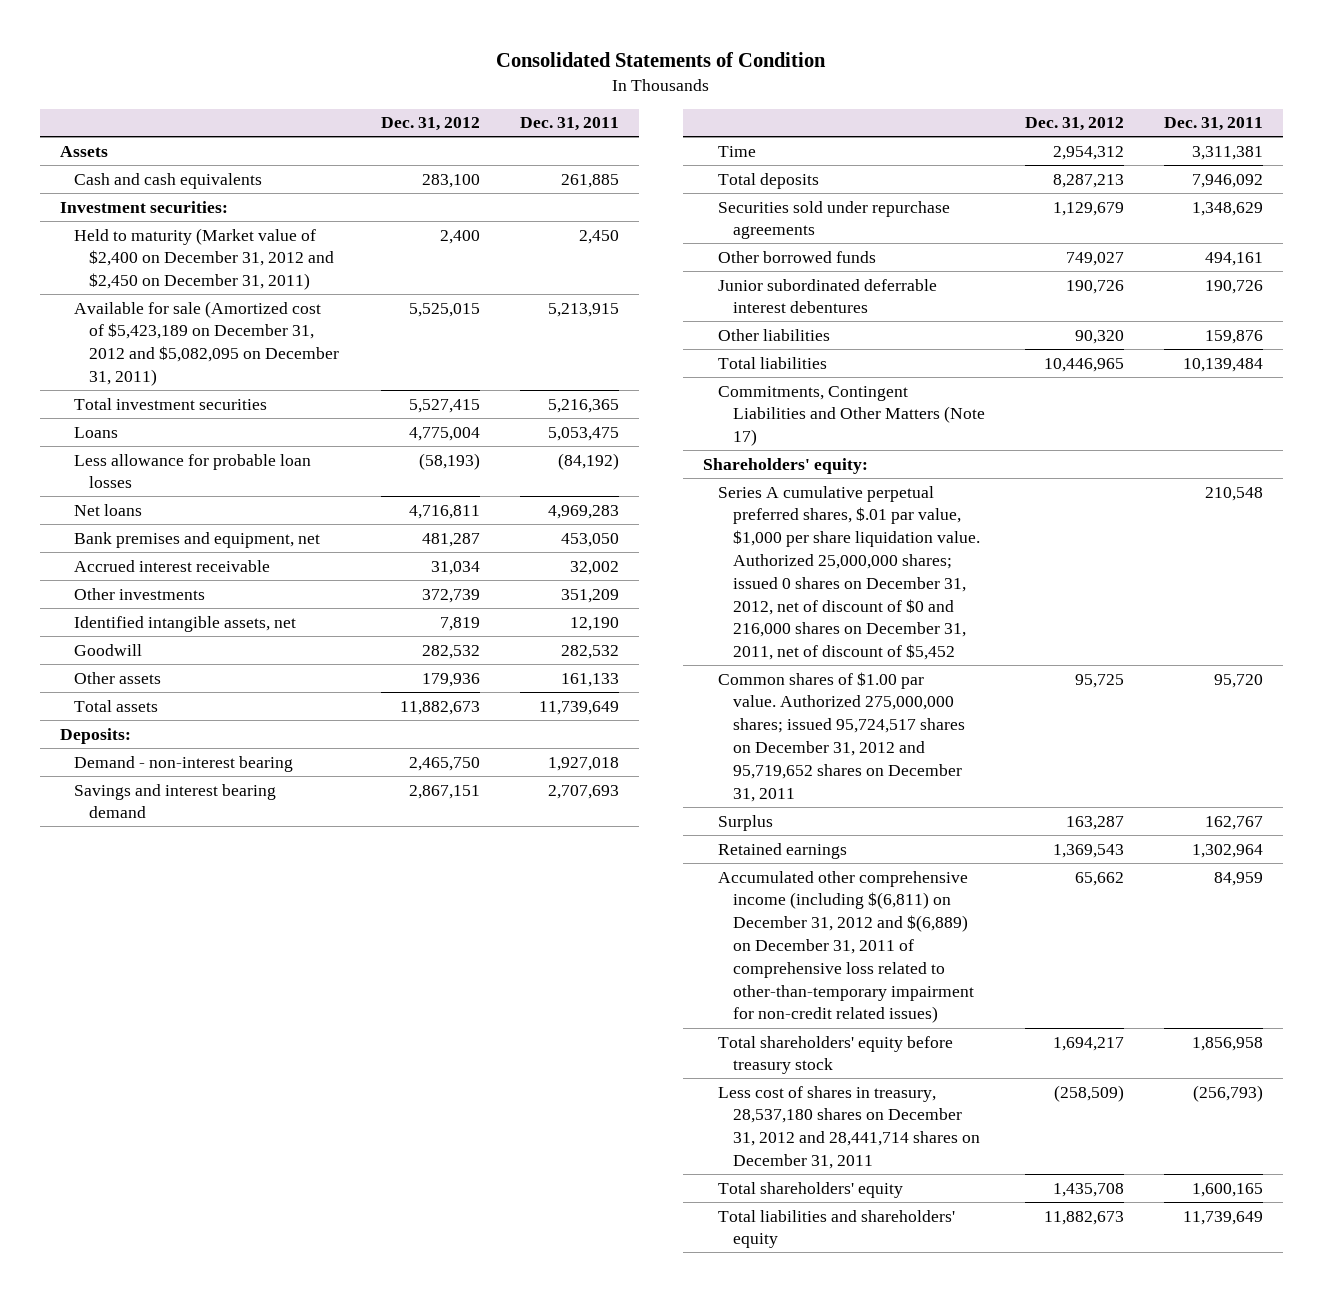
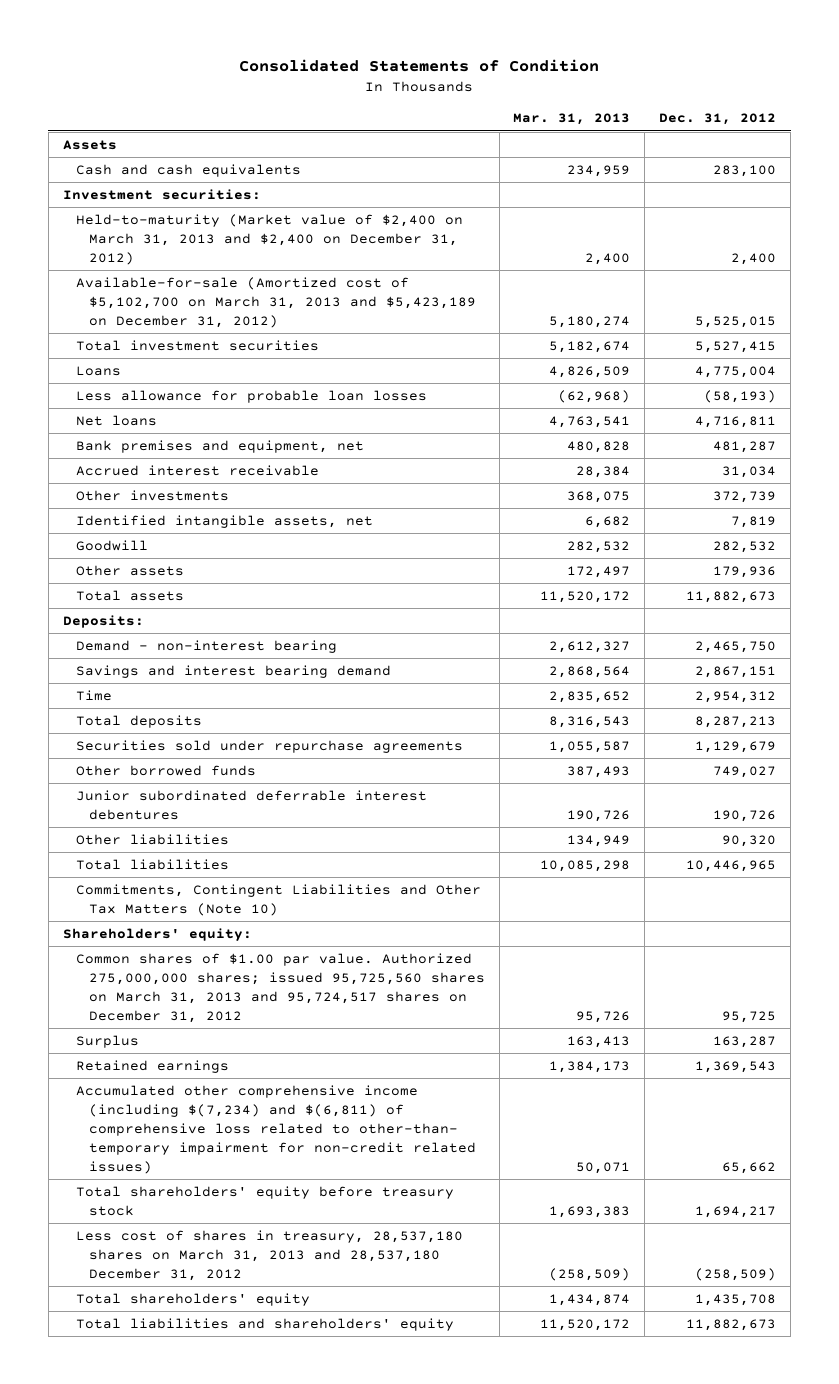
- | Dec. 31, 2012 | Dec. 31, 2011
+ | Mar. 31, 2013 | Dec. 31, 2012
- Held to maturity (Market value of $2,400 on December 31, 2012 and $2,450 on December 31, 2011) | 2,400 | 2,450
- Available for sale (Amortized cost of $5,423,189 on December 31, 2012 and $5,082,095 on December 31, 2011) | 5,525,015 | 5,213,915
+ Held-to-maturity (Market value of $2,400 on March 31, 2013 and $2,400 on December 31, 2012) | 2,400 | 2,400
+ Available-for-sale (Amortized cost of $5,102,700 on March 31, 2013 and $5,423,189 on December 31, 2012) | 5,180,274 | 5,525,015
- Commitments, Contingent Liabilities and Other Matters (Note 17)
+ Commitments, Contingent Liabilities and Other Tax Matters (Note 10)
- Series A cumulative perpetual preferred shares, $.01 par value, $1,000 per share liquidation value. Authorized 25,000,000 shares; issued 0 shares on December 31, 2012, net of discount of $0 and 216,000 shares on December 31, 2011, net of discount of $5,452 | | 210,548
- Common shares of $1.00 par value. Authorized 275,000,000 shares; issued 95,724,517 shares on December 31, 2012 and 95,719,652 shares on December 31, 2011 | 95,725 | 95,720
+ Common shares of $1.00 par value. Authorized 275,000,000 shares; issued 95,725,560 shares on March 31, 2013 and 95,724,517 shares on December 31, 2012 | 95,726 | 95,725
- Accumulated other comprehensive income (including $(6,811) on December 31, 2012 and $(6,889) on December 31, 2011 of comprehensive loss related to other-than-temporary impairment for non-credit related issues) | 65,662 | 84,959
+ Accumulated other comprehensive income (including $(7,234) and $(6,811) of comprehensive loss related to other-than- temporary impairment for non-credit related issues) | 50,071 | 65,662
- Less cost of shares in treasury, 28,537,180 shares on December 31, 2012 and 28,441,714 shares on December 31, 2011 | (258,509) | (256,793)
+ Less cost of shares in treasury, 28,537,180 shares on March 31, 2013 and 28,537,180 December 31, 2012 | (258,509) | (258,509)

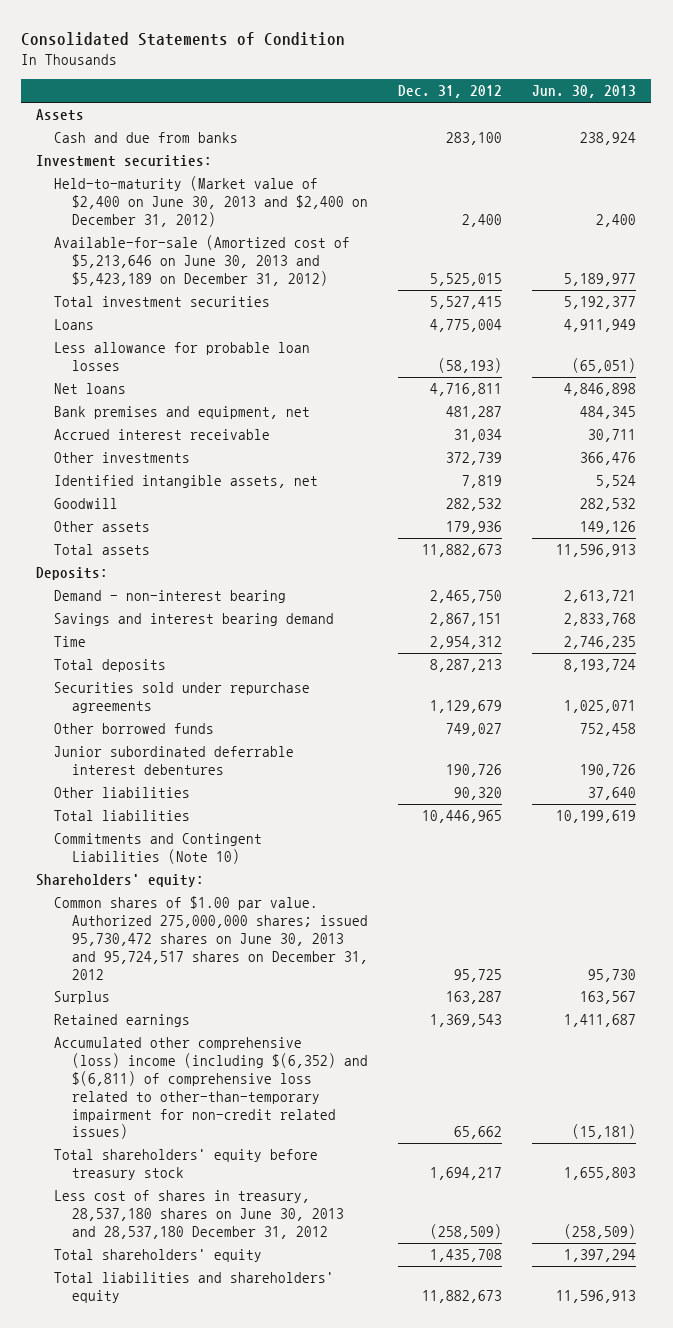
- | Mar. 31, 2013 | Dec. 31, 2012
+ | Dec. 31, 2012 | Jun. 30, 2013
- Cash and cash equivalents | 234,959 | 283,100
+ Cash and due from banks | 283,100 | 238,924
- Held-to-maturity (Market value of $2,400 on March 31, 2013 and $2,400 on December 31, 2012) | 2,400 | 2,400
- Available-for-sale (Amortized cost of $5,102,700 on March 31, 2013 and $5,423,189 on December 31, 2012) | 5,180,274 | 5,525,015
+ Held-to-maturity (Market value of $2,400 on June 30, 2013 and $2,400 on December 31, 2012) | 2,400 | 2,400
+ Available-for-sale (Amortized cost of $5,213,646 on June 30, 2013 and $5,423,189 on December 31, 2012) | 5,525,015 | 5,189,977
- Commitments, Contingent Liabilities and Other Tax Matters (Note 10)
+ Commitments and Contingent Liabilities (Note 10)
- Common shares of $1.00 par value. Authorized 275,000,000 shares; issued 95,725,560 shares on March 31, 2013 and 95,724,517 shares on December 31, 2012 | 95,726 | 95,725
+ Common shares of $1.00 par value. Authorized 275,000,000 shares; issued 95,730,472 shares on June 30, 2013 and 95,724,517 shares on December 31, 2012 | 95,725 | 95,730
- Accumulated other comprehensive income (including $(7,234) and $(6,811) of comprehensive loss related to other-than- temporary impairment for non-credit related issues) | 50,071 | 65,662
+ Accumulated other comprehensive (loss) income (including $(6,352) and $(6,811) of comprehensive loss related to other-than-temporary impairment for non-credit related issues) | 65,662 | (15,181)
- Less cost of shares in treasury, 28,537,180 shares on March 31, 2013 and 28,537,180 December 31, 2012 | (258,509) | (258,509)
+ Less cost of shares in treasury, 28,537,180 shares on June 30, 2013 and 28,537,180 December 31, 2012 | (258,509) | (258,509)

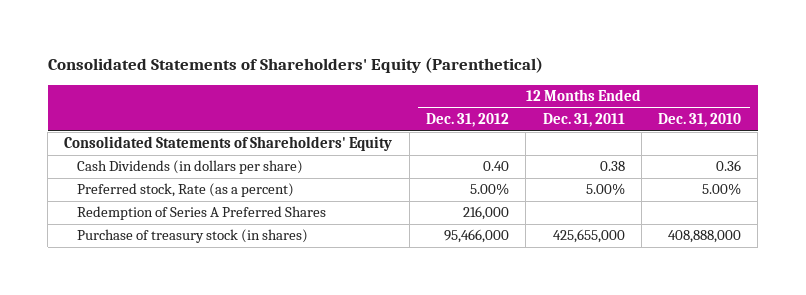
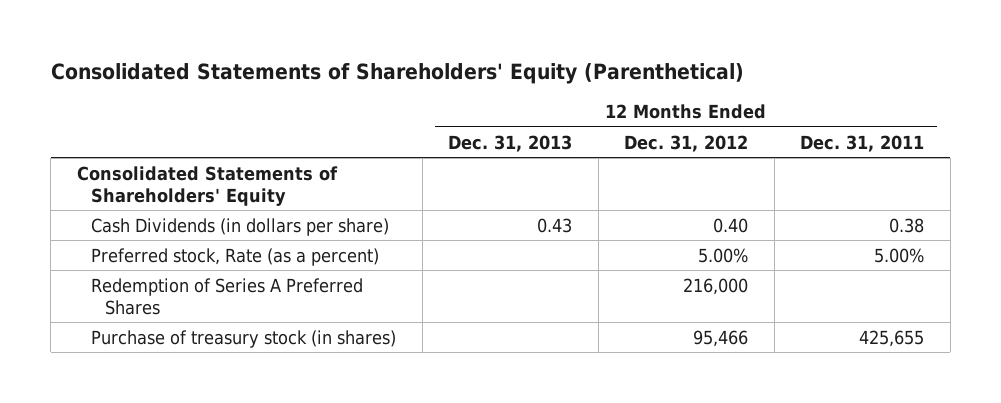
- | 12 Months Ended Dec. 31, 2012 | 12 Months Ended Dec. 31, 2011 | 12 Months Ended Dec. 31, 2010
+ | 12 Months Ended Dec. 31, 2013 | 12 Months Ended Dec. 31, 2012 | 12 Months Ended Dec. 31, 2011
- Purchase of treasury stock (in shares) | 95,466,000 | 425,655,000 | 408,888,000
+ Purchase of treasury stock (in shares) | | 95,466 | 425,655

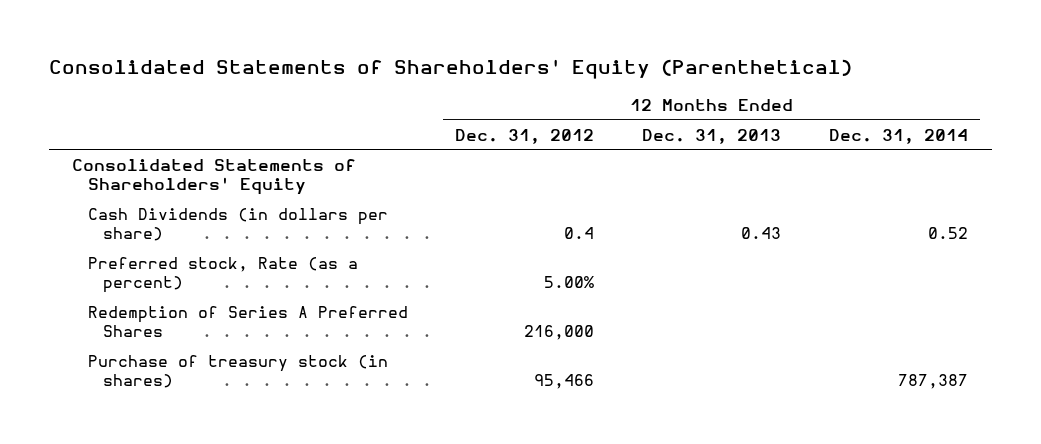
- | 12 Months Ended Dec. 31, 2013 | 12 Months Ended Dec. 31, 2012 | 12 Months Ended Dec. 31, 2011
+ | 12 Months Ended Dec. 31, 2012 | 12 Months Ended Dec. 31, 2013 | 12 Months Ended Dec. 31, 2014
- Cash Dividends (in dollars per share) | 0.43 | 0.40 | 0.38
+ Cash Dividends (in dollars per share) | 0.4 | 0.43 | 0.52

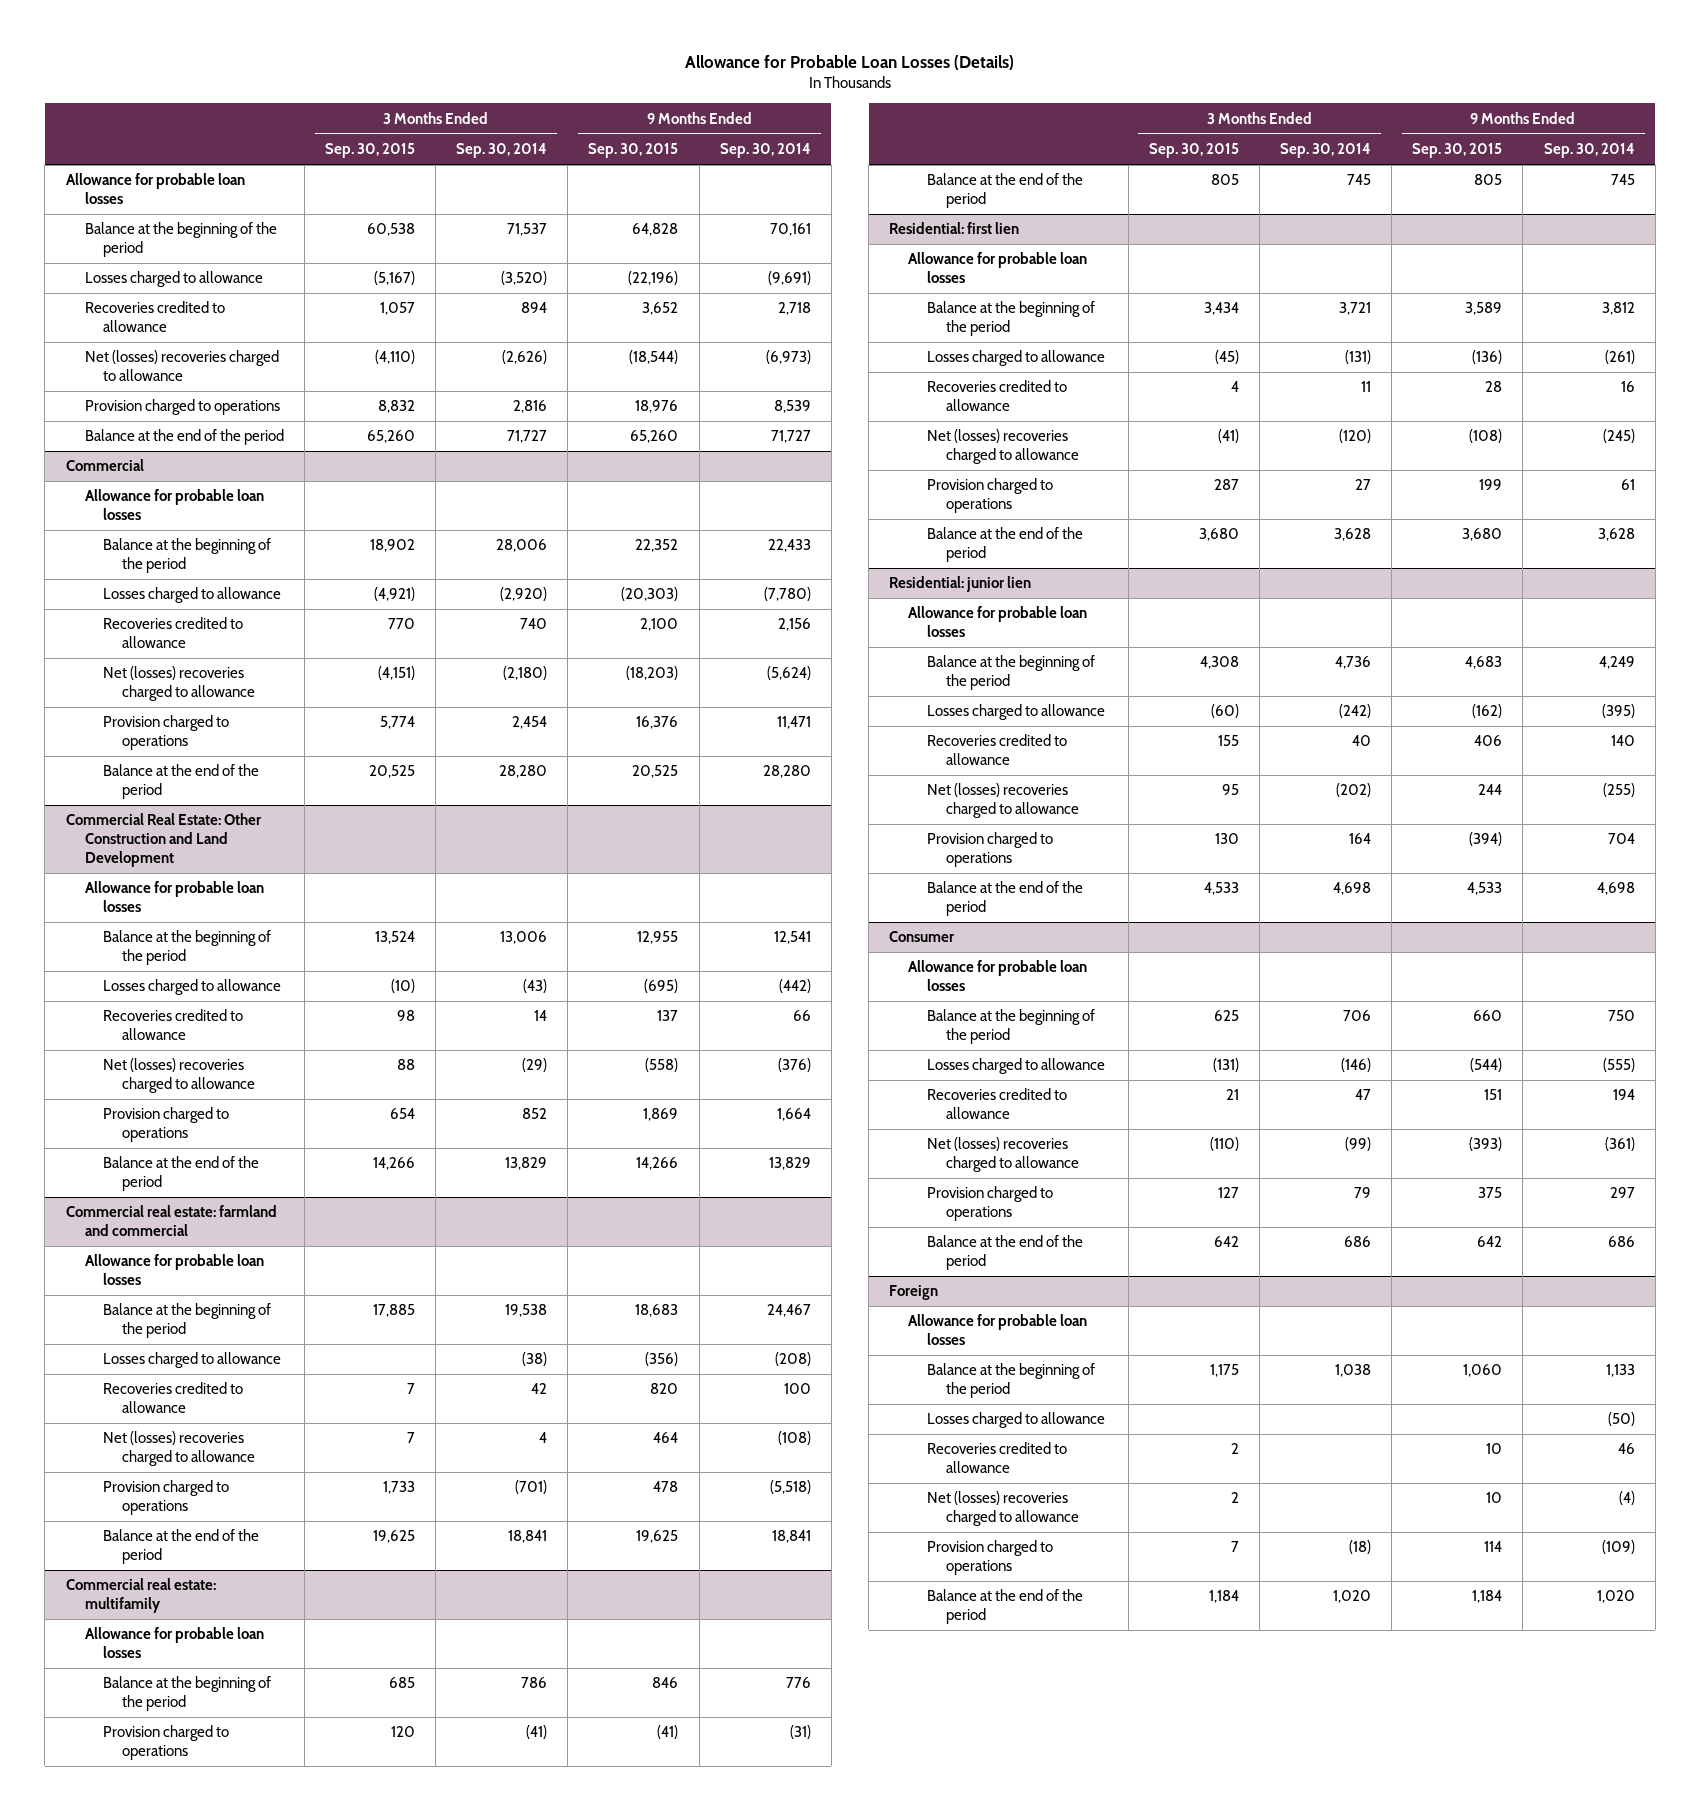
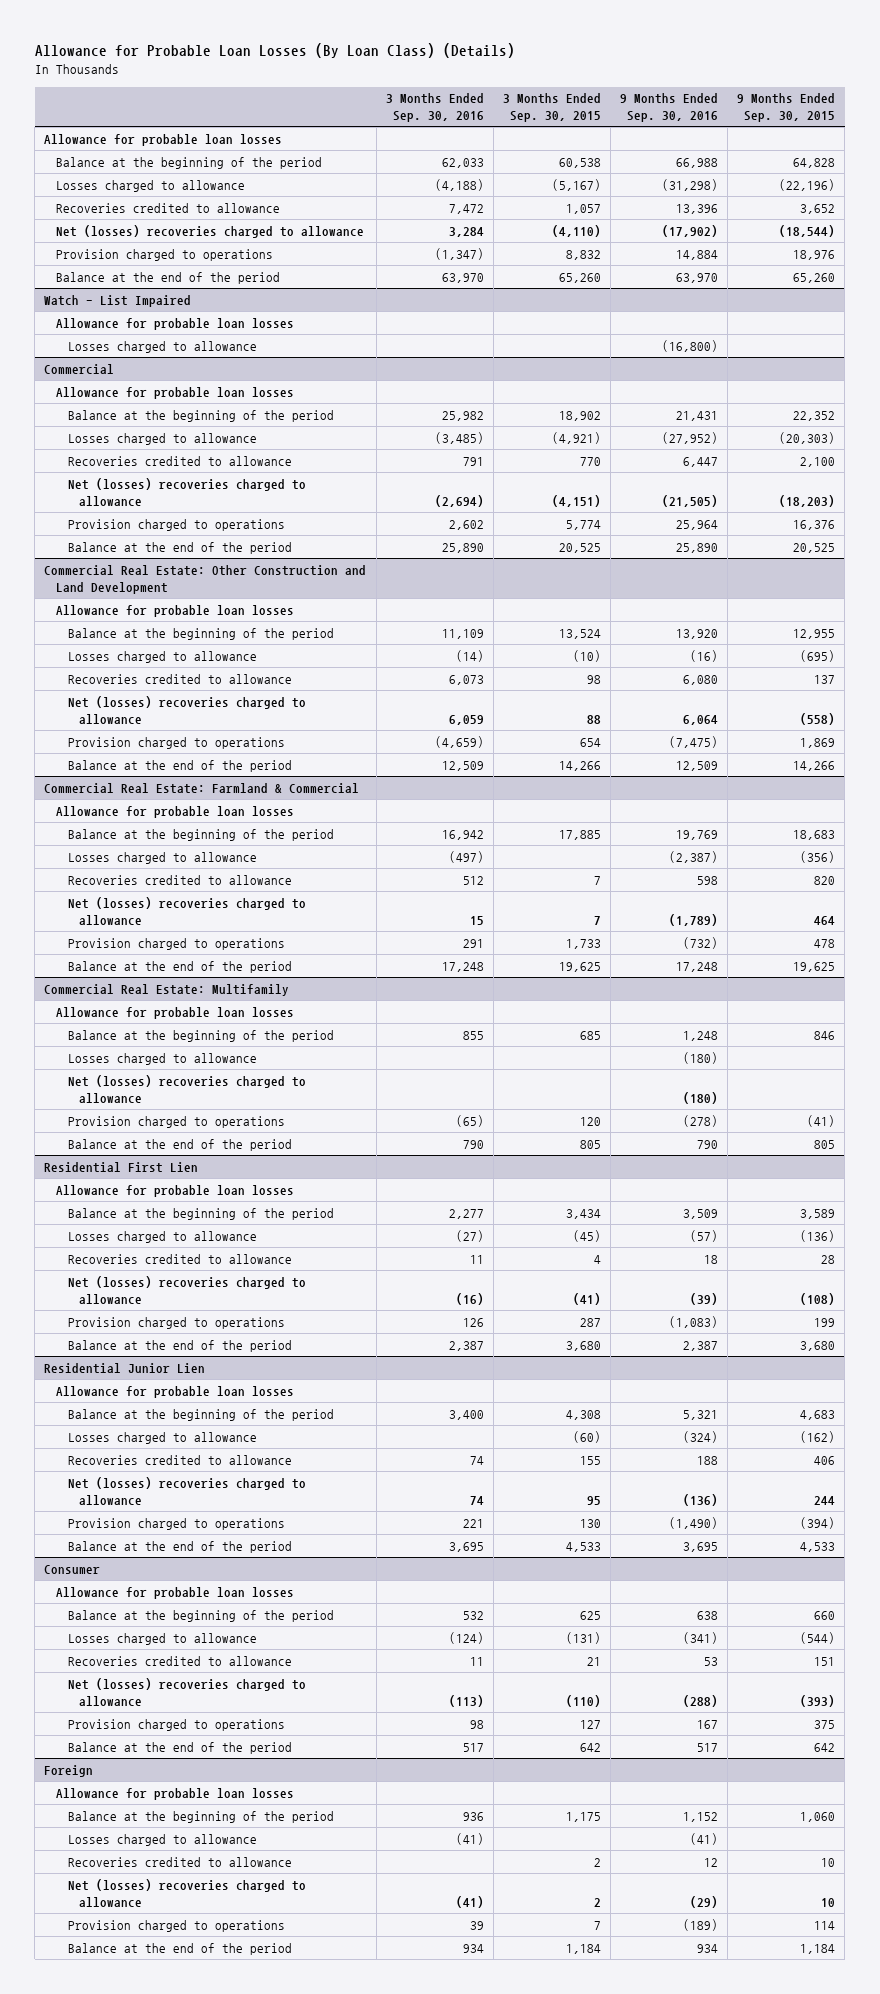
- Allowance for Probable Loan Losses (Details)
+ Allowance for Probable Loan Losses (By Loan Class) (Details)
- | 3 Months Ended Sep. 30, 2015 | 3 Months Ended Sep. 30, 2014 | 9 Months Ended Sep. 30, 2015 | 9 Months Ended Sep. 30, 2014
+ | 3 Months Ended Sep. 30, 2016 | 3 Months Ended Sep. 30, 2015 | 9 Months Ended Sep. 30, 2016 | 9 Months Ended Sep. 30, 2015
+ Watch - List Impaired
+ Allowance for probable loan losses
+ Losses charged to allowance | | | (16,800) |
- Commercial real estate: farmland and commercial
+ Commercial Real Estate: Farmland & Commercial
- Commercial real estate: multifamily
+ Commercial Real Estate: Multifamily
+ Losses charged to allowance | | | (180) |
+ Net (losses) recoveries charged to allowance | | | (180) |
- Residential: first lien
+ Residential First Lien
- Residential: junior lien
+ Residential Junior Lien

